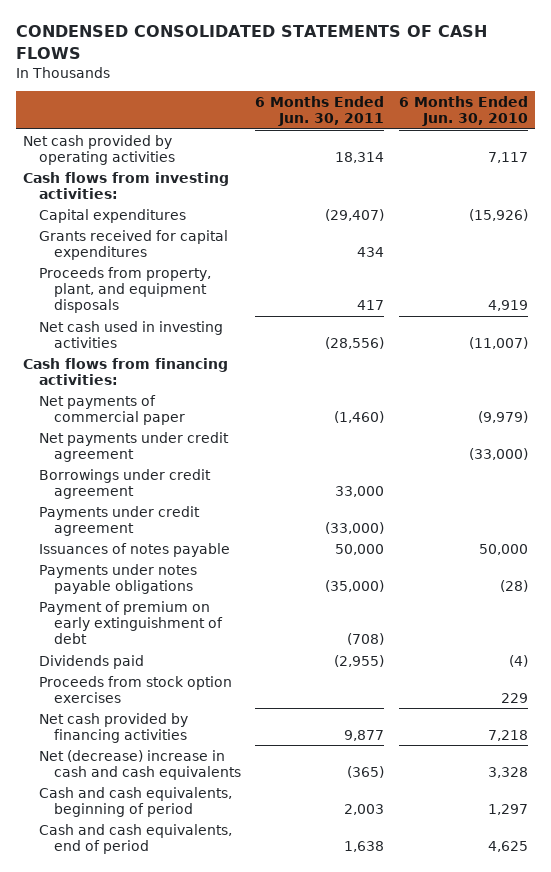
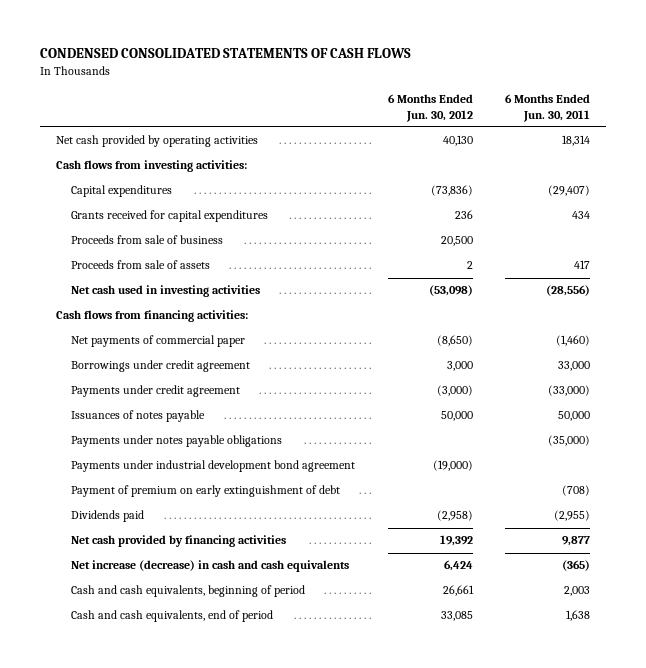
- | 6 Months Ended Jun. 30, 2011 | 6 Months Ended Jun. 30, 2010
+ | 6 Months Ended Jun. 30, 2012 | 6 Months Ended Jun. 30, 2011
- Proceeds from property, plant, and equipment disposals | 417 | 4,919
+ Proceeds from sale of business | 20,500 |
+ Proceeds from sale of assets | 2 | 417
- Net payments under credit agreement | | (33,000)
+ Payments under industrial development bond agreement | (19,000) |
- Proceeds from stock option exercises | | 229
- Net (decrease) increase in cash and cash equivalents | (365) | 3,328
+ Net increase (decrease) in cash and cash equivalents | 6,424 | (365)

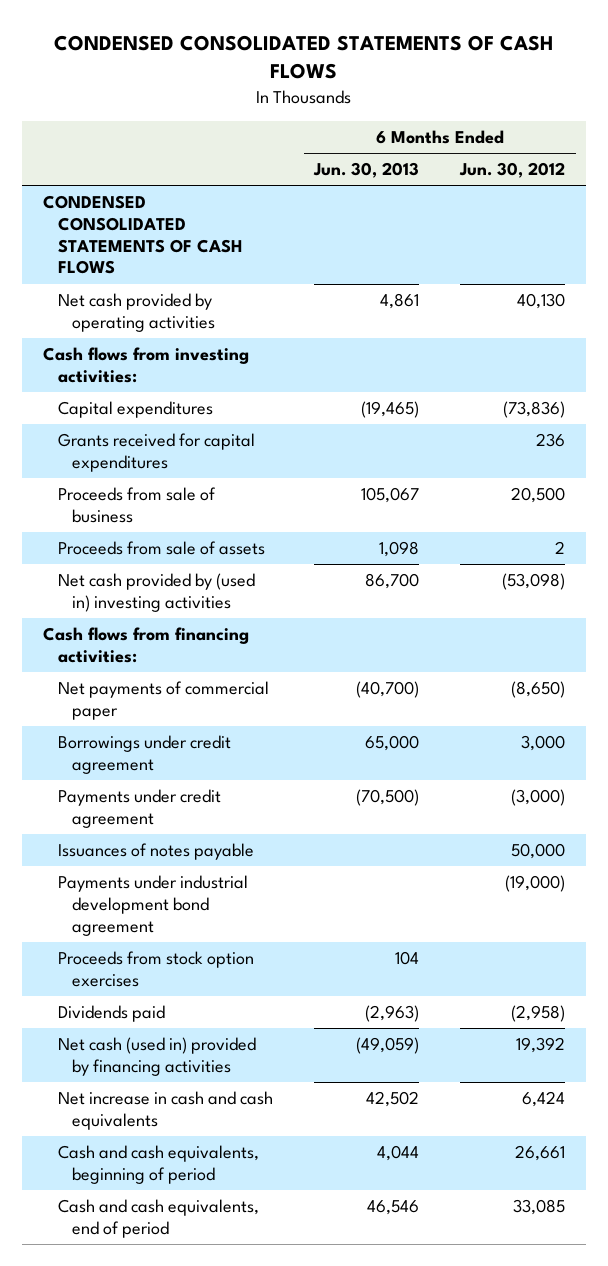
- | 6 Months Ended Jun. 30, 2012 | 6 Months Ended Jun. 30, 2011
+ | 6 Months Ended Jun. 30, 2013 | 6 Months Ended Jun. 30, 2012
+ CONDENSED CONSOLIDATED STATEMENTS OF CASH FLOWS
- Net cash used in investing activities | (53,098) | (28,556)
+ Net cash provided by (used in) investing activities | 86,700 | (53,098)
- Payments under notes payable obligations | | (35,000)
- Payment of premium on early extinguishment of debt | | (708)
+ Proceeds from stock option exercises | 104 |
- Net cash provided by financing activities | 19,392 | 9,877
- Net increase (decrease) in cash and cash equivalents | 6,424 | (365)
+ Net cash (used in) provided by financing activities | (49,059) | 19,392
+ Net increase in cash and cash equivalents | 42,502 | 6,424

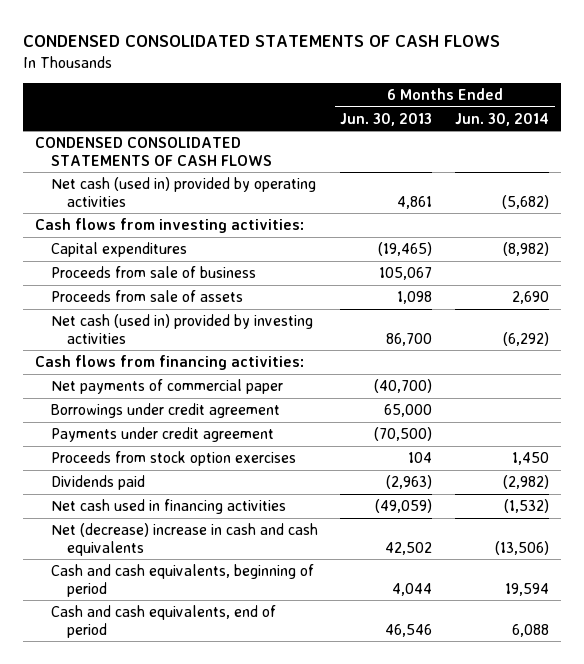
- | 6 Months Ended Jun. 30, 2013 | 6 Months Ended Jun. 30, 2012
+ | 6 Months Ended Jun. 30, 2013 | 6 Months Ended Jun. 30, 2014
- Net cash provided by operating activities | 4,861 | 40,130
+ Net cash (used in) provided by operating activities | 4,861 | (5,682)
- Grants received for capital expenditures | | 236
- Net cash provided by (used in) investing activities | 86,700 | (53,098)
+ Net cash (used in) provided by investing activities | 86,700 | (6,292)
- Issuances of notes payable | | 50,000
- Payments under industrial development bond agreement | | (19,000)
- Net cash (used in) provided by financing activities | (49,059) | 19,392
- Net increase in cash and cash equivalents | 42,502 | 6,424
+ Net cash used in financing activities | (49,059) | (1,532)
+ Net (decrease) increase in cash and cash equivalents | 42,502 | (13,506)

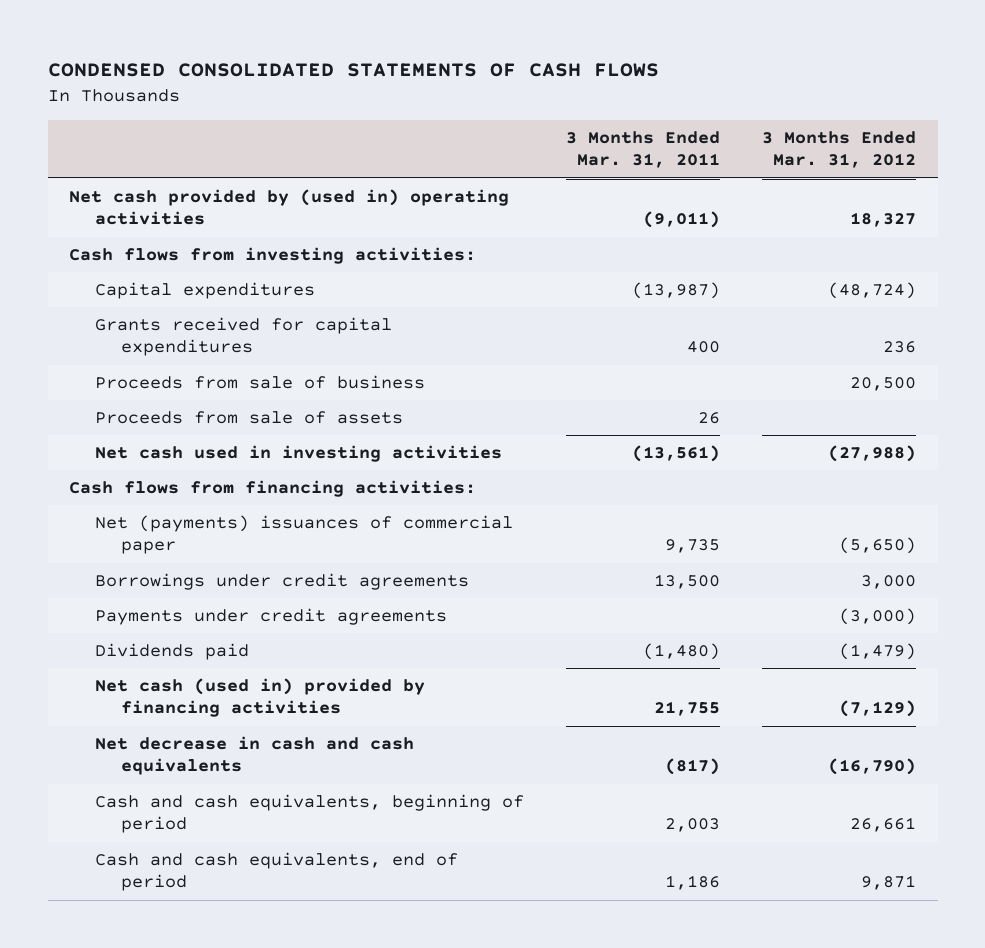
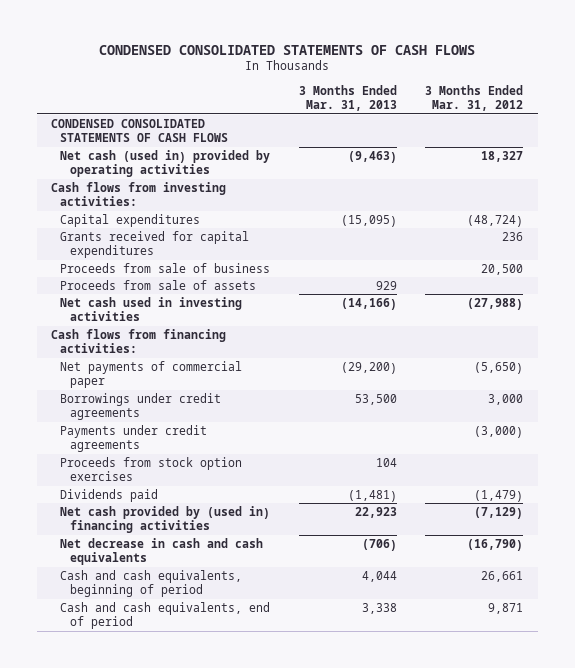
- | 3 Months Ended Mar. 31, 2011 | 3 Months Ended Mar. 31, 2012
+ | 3 Months Ended Mar. 31, 2013 | 3 Months Ended Mar. 31, 2012
- Net cash provided by (used in) operating activities | (9,011) | 18,327
+ CONDENSED CONSOLIDATED STATEMENTS OF CASH FLOWS
+ Net cash (used in) provided by operating activities | (9,463) | 18,327
- Net (payments) issuances of commercial paper | 9,735 | (5,650)
+ Net payments of commercial paper | (29,200) | (5,650)
+ Proceeds from stock option exercises | 104 |
- Net cash (used in) provided by financing activities | 21,755 | (7,129)
+ Net cash provided by (used in) financing activities | 22,923 | (7,129)

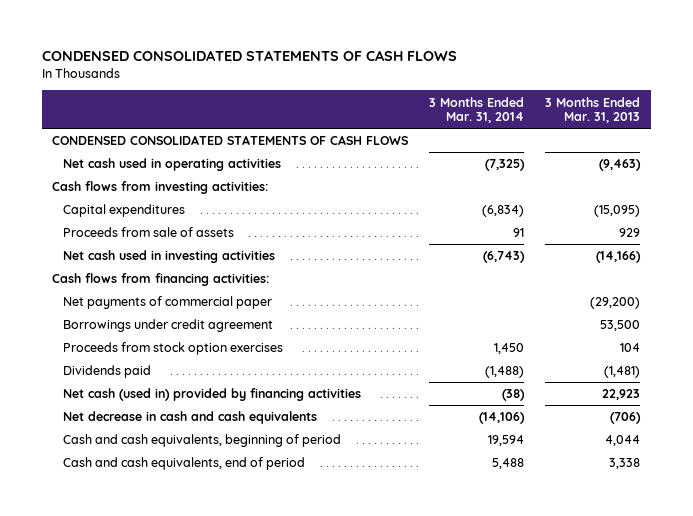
- | 3 Months Ended Mar. 31, 2013 | 3 Months Ended Mar. 31, 2012
+ | 3 Months Ended Mar. 31, 2014 | 3 Months Ended Mar. 31, 2013
- Net cash (used in) provided by operating activities | (9,463) | 18,327
+ Net cash used in operating activities | (7,325) | (9,463)
- Grants received for capital expenditures | | 236
- Proceeds from sale of business | | 20,500
- Borrowings under credit agreements | 53,500 | 3,000
- Payments under credit agreements | | (3,000)
+ Borrowings under credit agreement | | 53,500
- Net cash provided by (used in) financing activities | 22,923 | (7,129)
+ Net cash (used in) provided by financing activities | (38) | 22,923

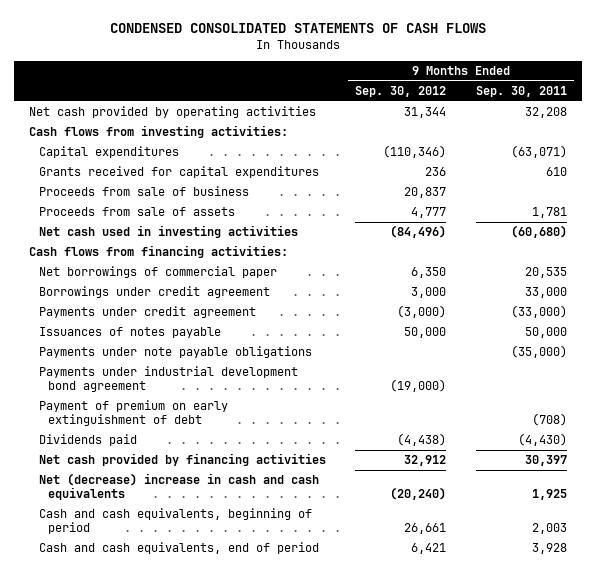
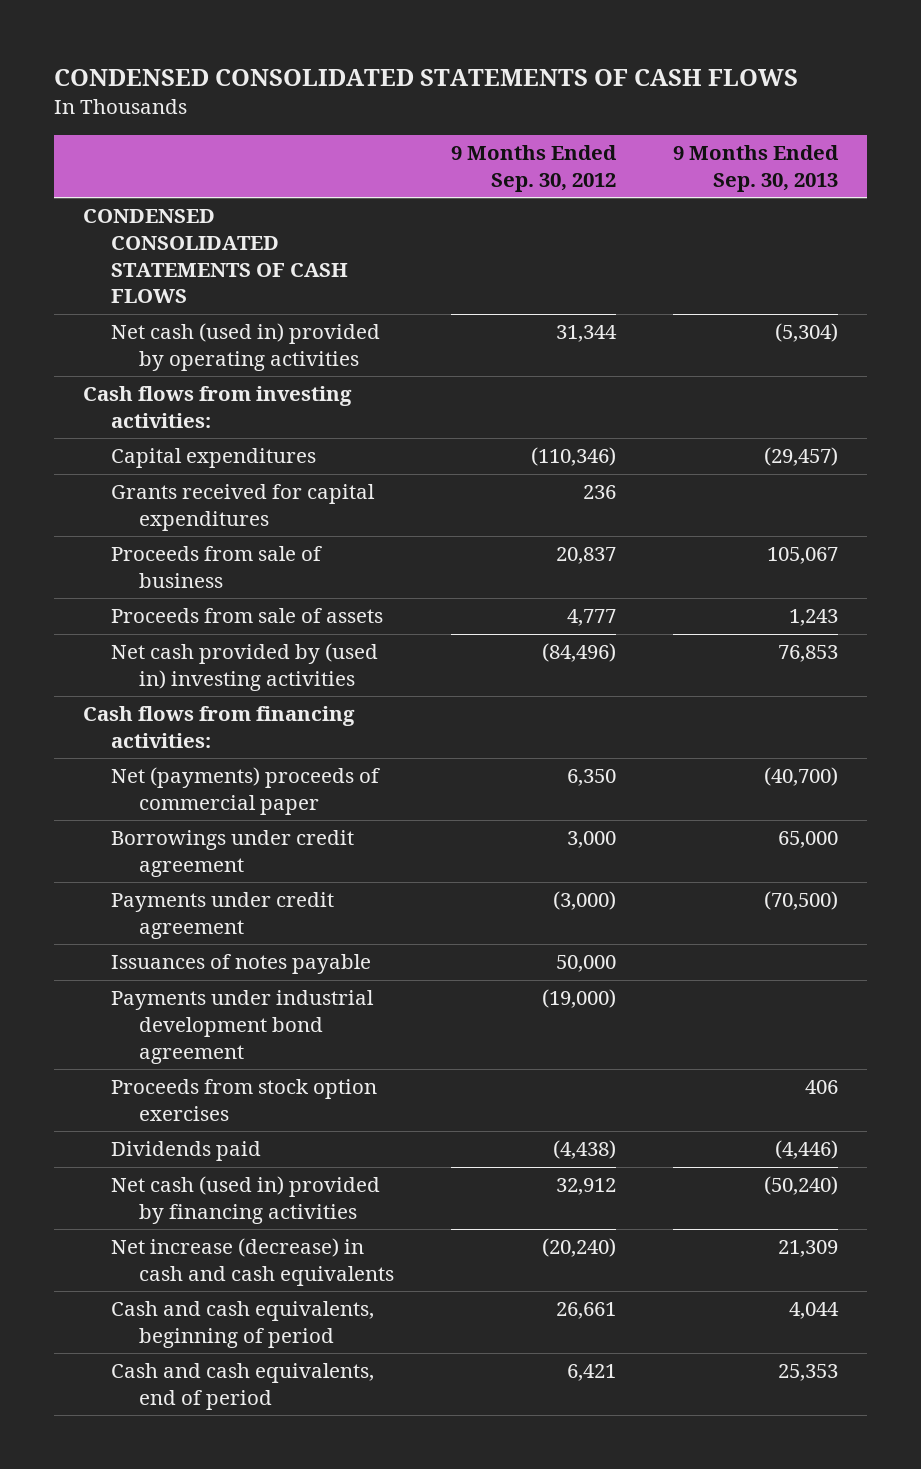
- | 9 Months Ended Sep. 30, 2012 | 9 Months Ended Sep. 30, 2011
+ | 9 Months Ended Sep. 30, 2012 | 9 Months Ended Sep. 30, 2013
- Net cash provided by operating activities | 31,344 | 32,208
+ CONDENSED CONSOLIDATED STATEMENTS OF CASH FLOWS
+ Net cash (used in) provided by operating activities | 31,344 | (5,304)
- Net cash used in investing activities | (84,496) | (60,680)
+ Net cash provided by (used in) investing activities | (84,496) | 76,853
- Net borrowings of commercial paper | 6,350 | 20,535
+ Net (payments) proceeds of commercial paper | 6,350 | (40,700)
- Payments under note payable obligations | | (35,000)
- Payment of premium on early extinguishment of debt | | (708)
+ Proceeds from stock option exercises | | 406
- Net cash provided by financing activities | 32,912 | 30,397
- Net (decrease) increase in cash and cash equivalents | (20,240) | 1,925
+ Net cash (used in) provided by financing activities | 32,912 | (50,240)
+ Net increase (decrease) in cash and cash equivalents | (20,240) | 21,309

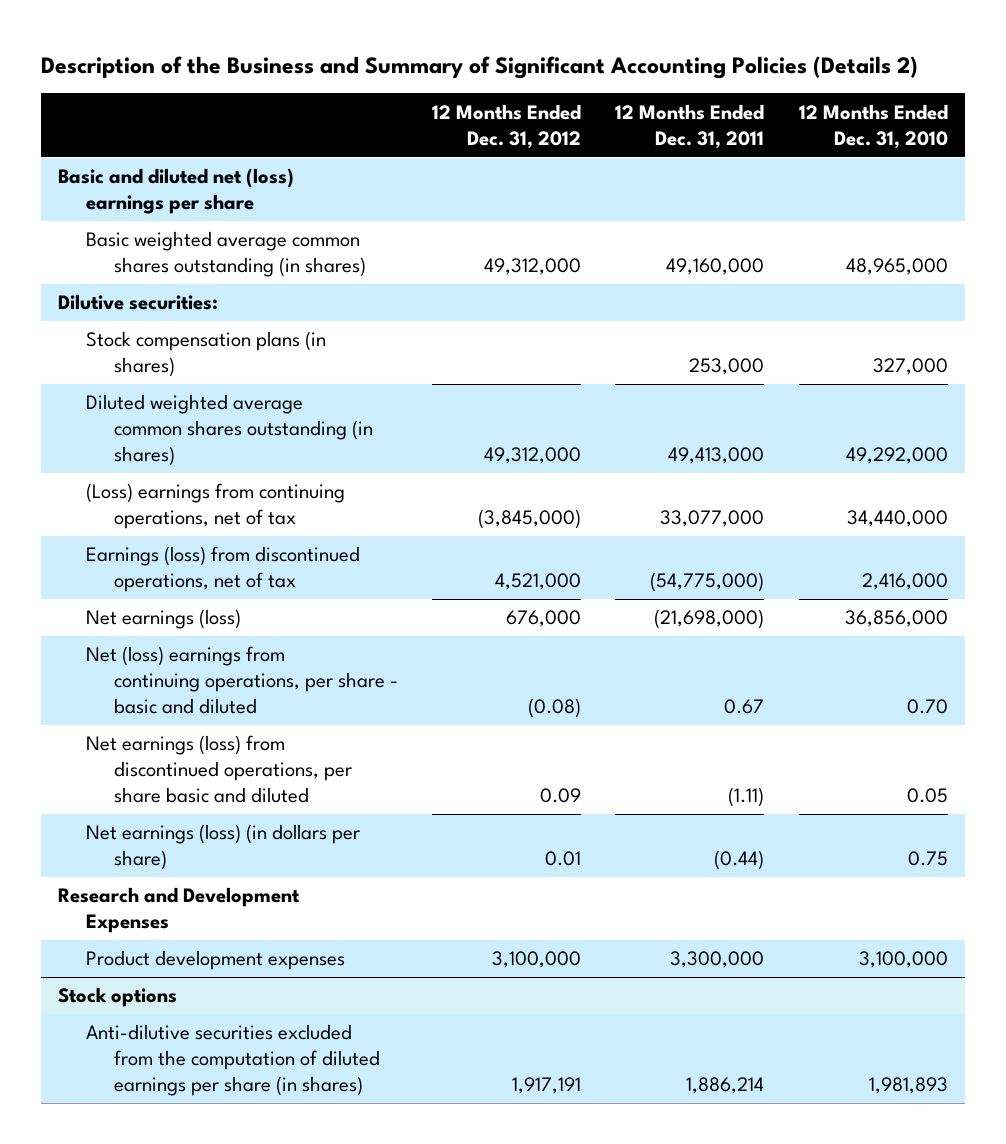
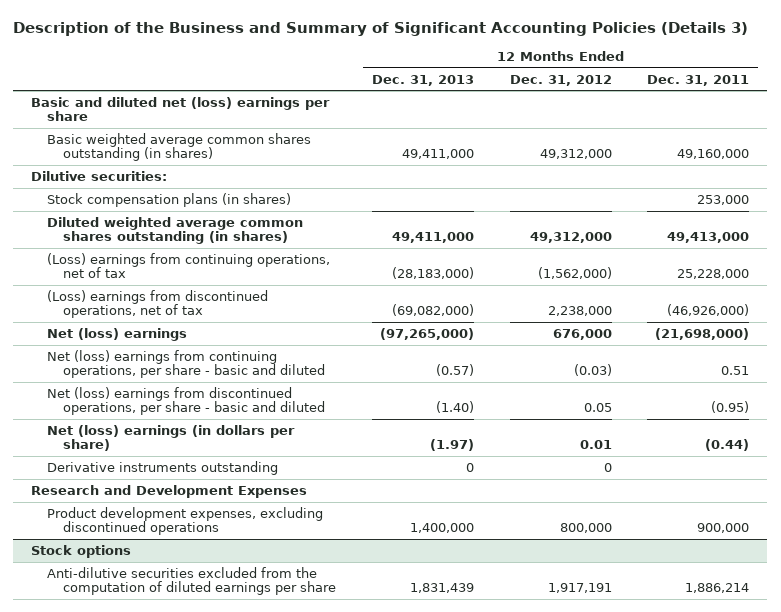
- Description of the Business and Summary of Significant Accounting Policies (Details 2)
+ Description of the Business and Summary of Significant Accounting Policies (Details 3)
- | 12 Months Ended Dec. 31, 2012 | 12 Months Ended Dec. 31, 2011 | 12 Months Ended Dec. 31, 2010
+ | 12 Months Ended Dec. 31, 2013 | 12 Months Ended Dec. 31, 2012 | 12 Months Ended Dec. 31, 2011
- (Loss) earnings from continuing operations, net of tax | (3,845,000) | 33,077,000 | 34,440,000
- Earnings (loss) from discontinued operations, net of tax | 4,521,000 | (54,775,000) | 2,416,000
- Net earnings (loss) | 676,000 | (21,698,000) | 36,856,000
- Net (loss) earnings from continuing operations, per share - basic and diluted | (0.08) | 0.67 | 0.70
- Net earnings (loss) from discontinued operations, per share basic and diluted | 0.09 | (1.11) | 0.05
- Net earnings (loss) (in dollars per share) | 0.01 | (0.44) | 0.75
+ (Loss) earnings from continuing operations, net of tax | (28,183,000) | (1,562,000) | 25,228,000
+ (Loss) earnings from discontinued operations, net of tax | (69,082,000) | 2,238,000 | (46,926,000)
+ Net (loss) earnings | (97,265,000) | 676,000 | (21,698,000)
+ Net (loss) earnings from continuing operations, per share - basic and diluted | (0.57) | (0.03) | 0.51
+ Net (loss) earnings from discontinued operations, per share - basic and diluted | (1.40) | 0.05 | (0.95)
+ Net (loss) earnings (in dollars per share) | (1.97) | 0.01 | (0.44)
+ Derivative instruments outstanding | 0 | 0 |
- Product development expenses | 3,100,000 | 3,300,000 | 3,100,000
+ Product development expenses, excluding discontinued operations | 1,400,000 | 800,000 | 900,000
@ Stock options
- Anti-dilutive securities excluded from the computation of diluted earnings per share (in shares) | 1,917,191 | 1,886,214 | 1,981,893
+ Anti-dilutive securities excluded from the computation of diluted earnings per share | 1,831,439 | 1,917,191 | 1,886,214

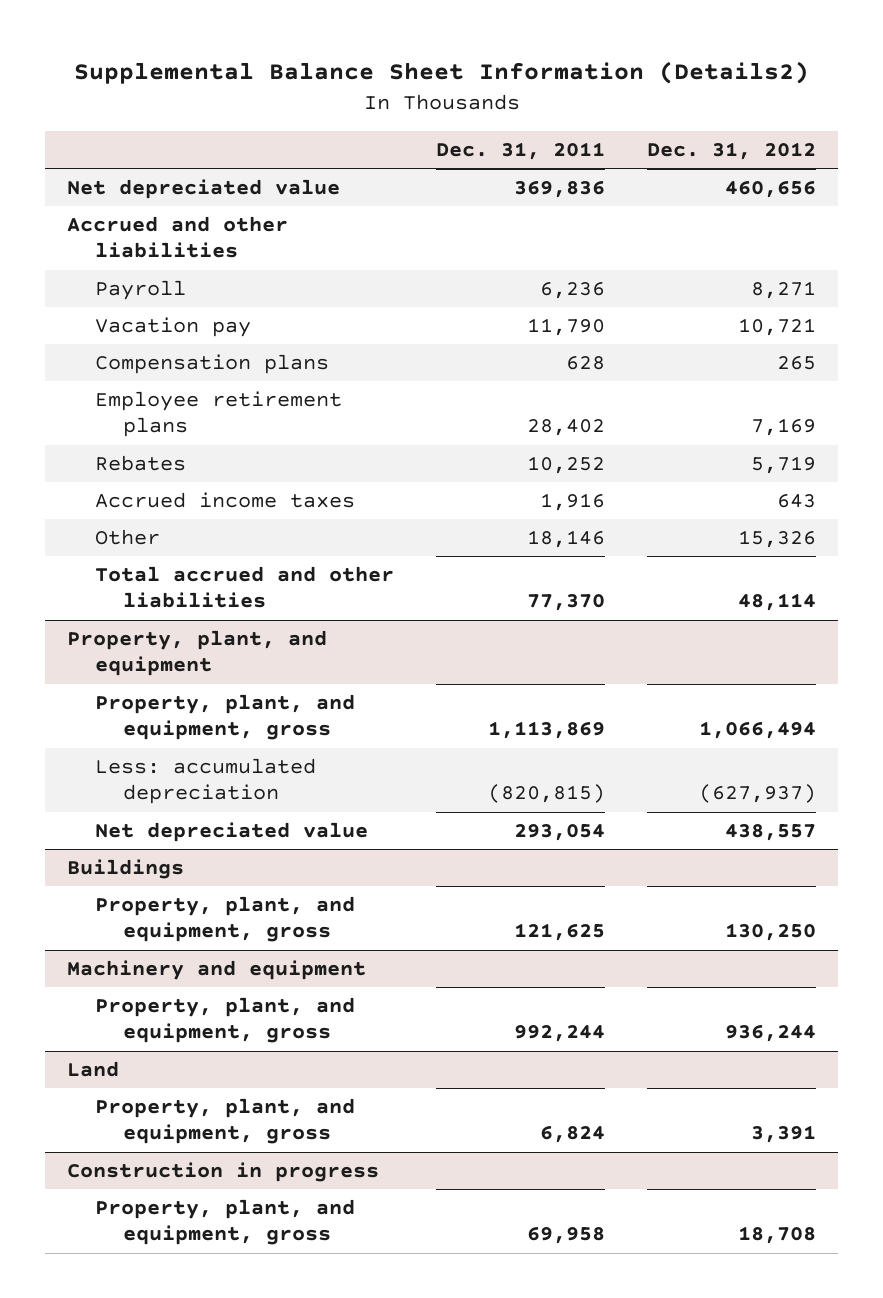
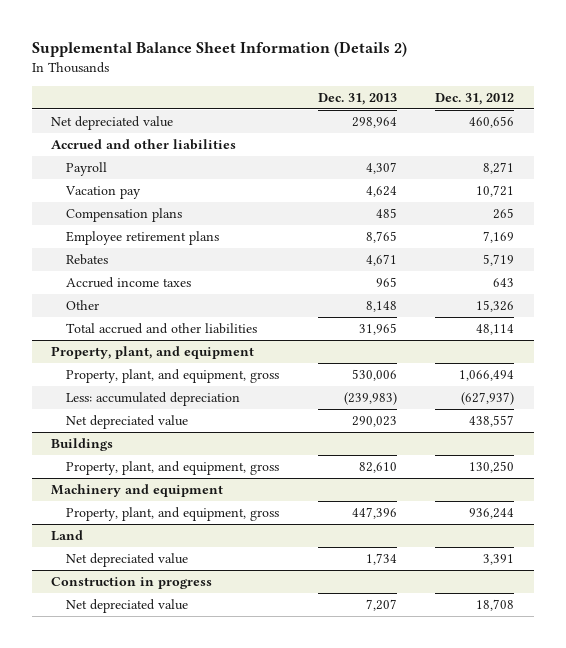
- Supplemental Balance Sheet Information (Details2)
+ Supplemental Balance Sheet Information (Details 2)
- | Dec. 31, 2011 | Dec. 31, 2012
+ | Dec. 31, 2013 | Dec. 31, 2012
@ Land
- Property, plant, and equipment, gross | 6,824 | 3,391
+ Net depreciated value | 1,734 | 3,391
@ Construction in progress
- Property, plant, and equipment, gross | 69,958 | 18,708
+ Net depreciated value | 7,207 | 18,708

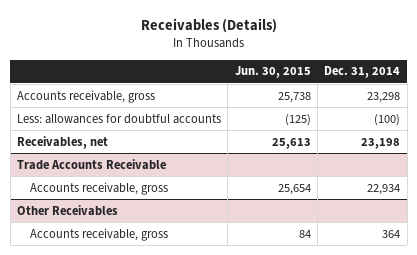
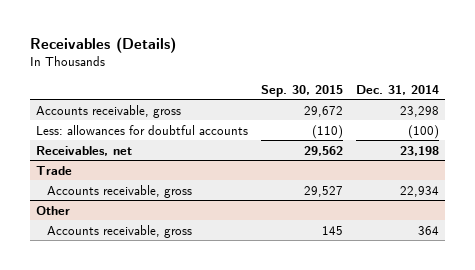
- | Jun. 30, 2015 | Dec. 31, 2014
+ | Sep. 30, 2015 | Dec. 31, 2014
- Trade Accounts Receivable
+ Trade
- Other Receivables
+ Other

